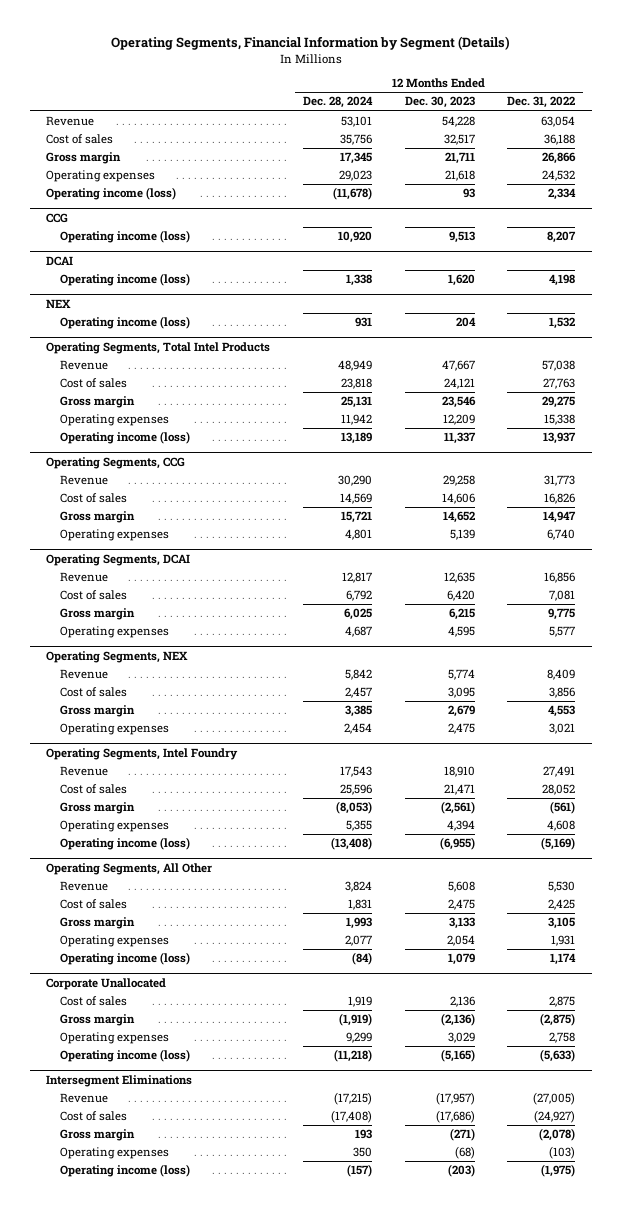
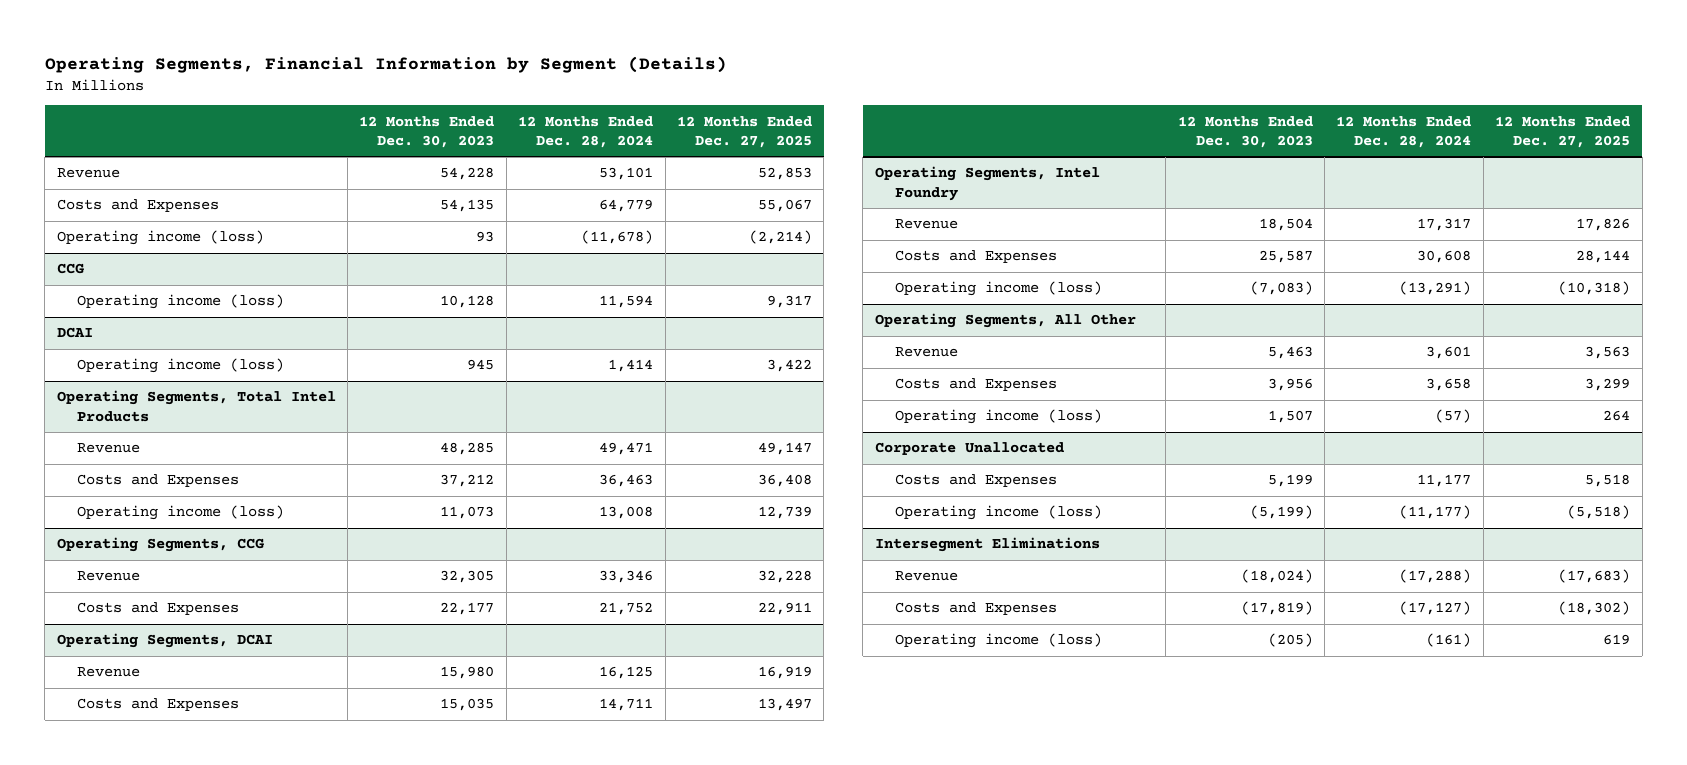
- | 12 Months Ended Dec. 28, 2024 | 12 Months Ended Dec. 30, 2023 | 12 Months Ended Dec. 31, 2022
+ | 12 Months Ended Dec. 30, 2023 | 12 Months Ended Dec. 28, 2024 | 12 Months Ended Dec. 27, 2025
- Cost of sales | 35,756 | 32,517 | 36,188
- Gross margin | 17,345 | 21,711 | 26,866
- Operating expenses | 29,023 | 21,618 | 24,532
+ Costs and Expenses | 54,135 | 64,779 | 55,067
@ CCG
- Operating income (loss) | 10,920 | 9,513 | 8,207
+ Operating income (loss) | 10,128 | 11,594 | 9,317
@ DCAI
- Operating income (loss) | 1,338 | 1,620 | 4,198
- NEX
- Operating income (loss) | 931 | 204 | 1,532
@ DCAI
+ Operating income (loss) | 945 | 1,414 | 3,422
@ Operating Segments, Total Intel Products
- Revenue | 48,949 | 47,667 | 57,038
- Cost of sales | 23,818 | 24,121 | 27,763
- Gross margin | 25,131 | 23,546 | 29,275
- Operating expenses | 11,942 | 12,209 | 15,338
- Operating income (loss) | 13,189 | 11,337 | 13,937
+ Revenue | 48,285 | 49,471 | 49,147
+ Costs and Expenses | 37,212 | 36,463 | 36,408
+ Operating income (loss) | 11,073 | 13,008 | 12,739
@ Operating Segments, CCG
- Revenue | 30,290 | 29,258 | 31,773
- Cost of sales | 14,569 | 14,606 | 16,826
- Gross margin | 15,721 | 14,652 | 14,947
- Operating expenses | 4,801 | 5,139 | 6,740
+ Revenue | 32,305 | 33,346 | 32,228
+ Costs and Expenses | 22,177 | 21,752 | 22,911
@ Operating Segments, DCAI
- Revenue | 12,817 | 12,635 | 16,856
- Cost of sales | 6,792 | 6,420 | 7,081
- Gross margin | 6,025 | 6,215 | 9,775
- Operating expenses | 4,687 | 4,595 | 5,577
- Operating Segments, NEX
- Revenue | 5,842 | 5,774 | 8,409
- Cost of sales | 2,457 | 3,095 | 3,856
- Gross margin | 3,385 | 2,679 | 4,553
- Operating expenses | 2,454 | 2,475 | 3,021
@ Operating Segments, DCAI
+ Revenue | 15,980 | 16,125 | 16,919
+ Costs and Expenses | 15,035 | 14,711 | 13,497
@ Operating Segments, Intel Foundry
- Revenue | 17,543 | 18,910 | 27,491
- Cost of sales | 25,596 | 21,471 | 28,052
- Gross margin | (8,053) | (2,561) | (561)
- Operating expenses | 5,355 | 4,394 | 4,608
- Operating income (loss) | (13,408) | (6,955) | (5,169)
+ Revenue | 18,504 | 17,317 | 17,826
+ Costs and Expenses | 25,587 | 30,608 | 28,144
+ Operating income (loss) | (7,083) | (13,291) | (10,318)
@ Operating Segments, All Other
- Revenue | 3,824 | 5,608 | 5,530
- Cost of sales | 1,831 | 2,475 | 2,425
- Gross margin | 1,993 | 3,133 | 3,105
- Operating expenses | 2,077 | 2,054 | 1,931
- Operating income (loss) | (84) | 1,079 | 1,174
+ Revenue | 5,463 | 3,601 | 3,563
+ Costs and Expenses | 3,956 | 3,658 | 3,299
+ Operating income (loss) | 1,507 | (57) | 264
@ Corporate Unallocated
- Cost of sales | 1,919 | 2,136 | 2,875
- Gross margin | (1,919) | (2,136) | (2,875)
- Operating expenses | 9,299 | 3,029 | 2,758
- Operating income (loss) | (11,218) | (5,165) | (5,633)
+ Costs and Expenses | 5,199 | 11,177 | 5,518
+ Operating income (loss) | (5,199) | (11,177) | (5,518)
@ Intersegment Eliminations
- Revenue | (17,215) | (17,957) | (27,005)
- Cost of sales | (17,408) | (17,686) | (24,927)
- Gross margin | 193 | (271) | (2,078)
- Operating expenses | 350 | (68) | (103)
- Operating income (loss) | (157) | (203) | (1,975)
+ Revenue | (18,024) | (17,288) | (17,683)
+ Costs and Expenses | (17,819) | (17,127) | (18,302)
+ Operating income (loss) | (205) | (161) | 619

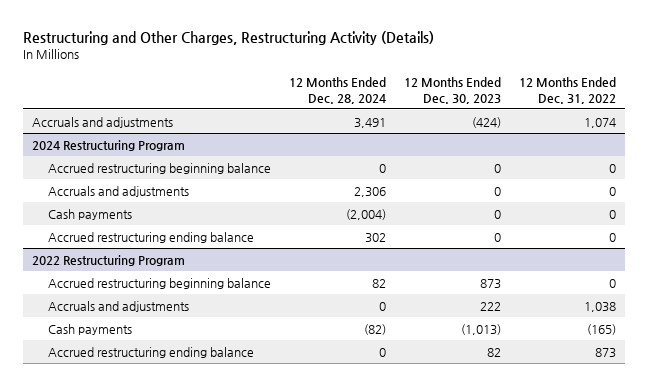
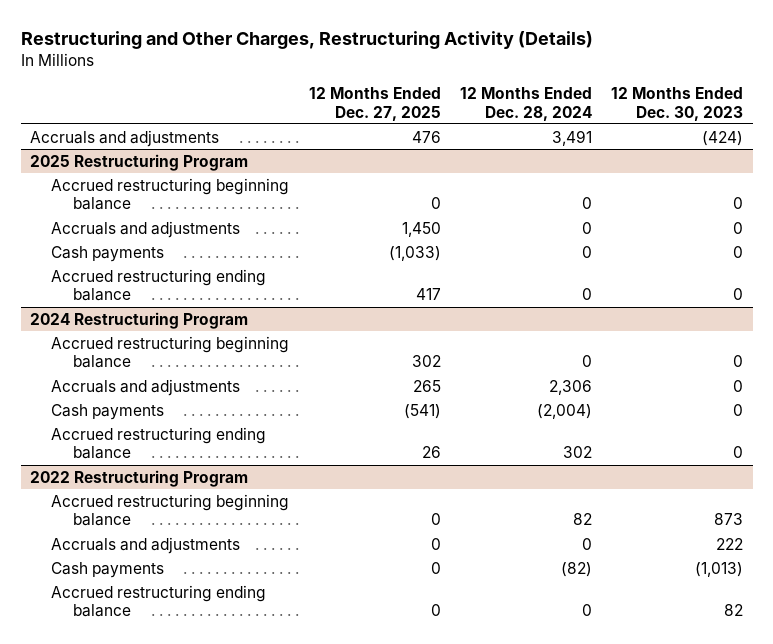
- | 12 Months Ended Dec. 28, 2024 | 12 Months Ended Dec. 30, 2023 | 12 Months Ended Dec. 31, 2022
+ | 12 Months Ended Dec. 27, 2025 | 12 Months Ended Dec. 28, 2024 | 12 Months Ended Dec. 30, 2023
+ 2025 Restructuring Program
+ Accrued restructuring beginning balance | 0 | 0 | 0
+ Accruals and adjustments | 1,450 | 0 | 0
+ Cash payments | (1,033) | 0 | 0
+ Accrued restructuring ending balance | 417 | 0 | 0

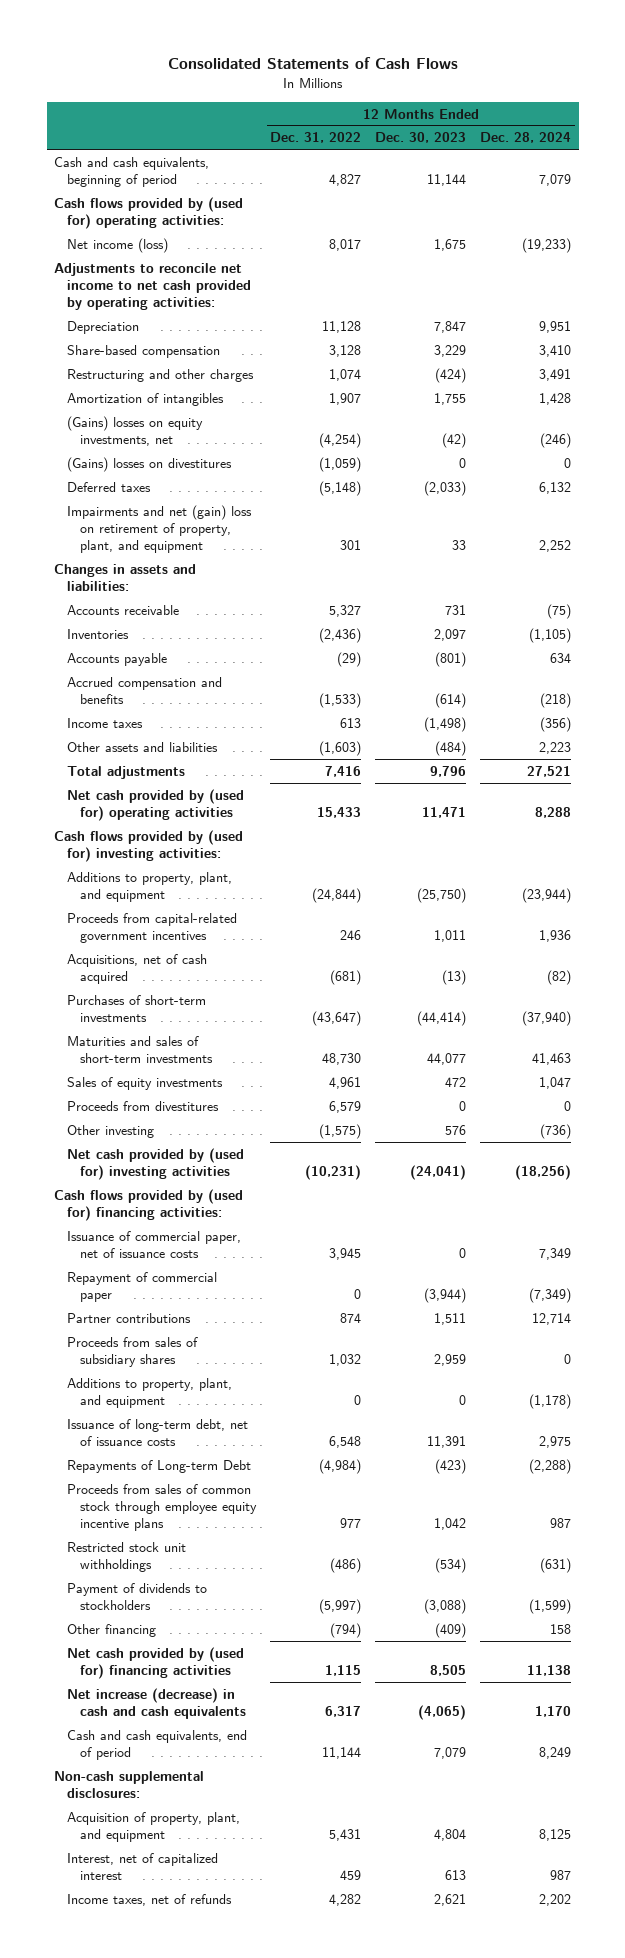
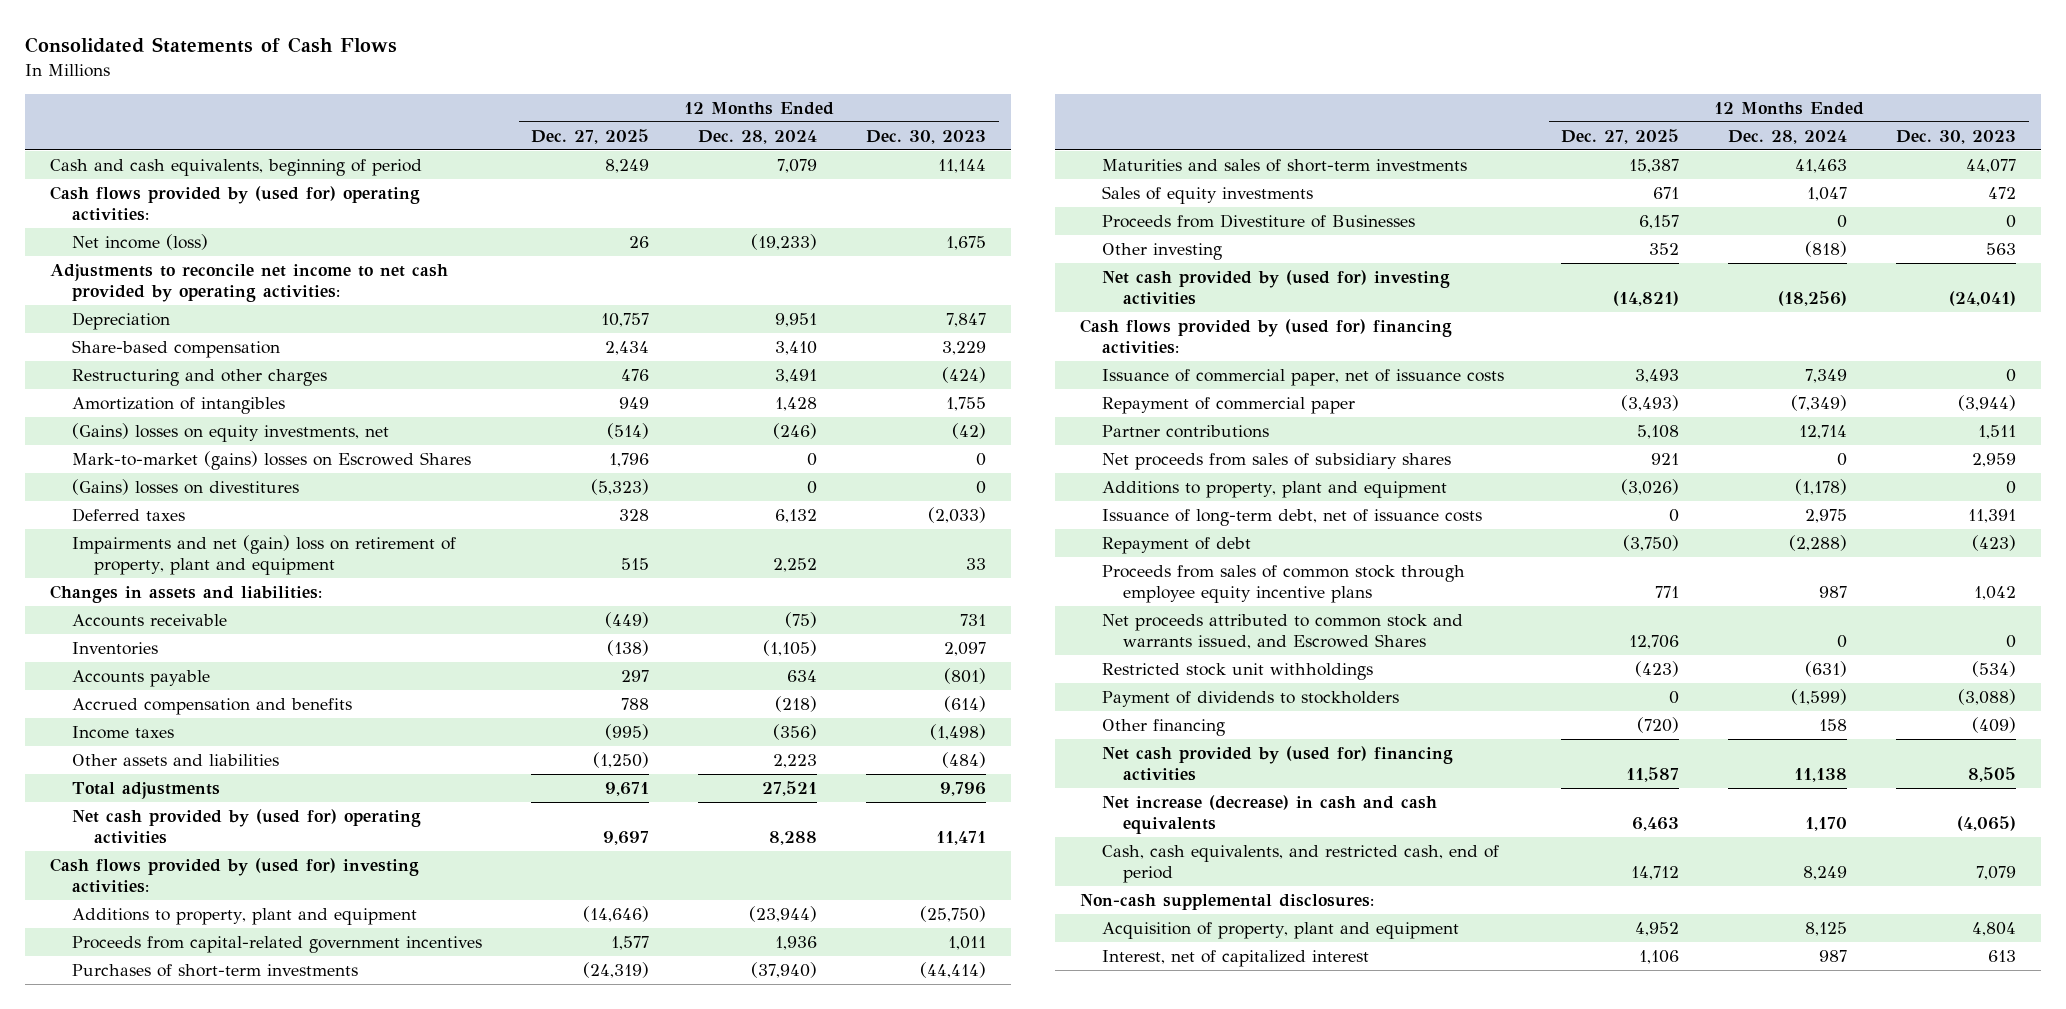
- | 12 Months Ended Dec. 31, 2022 | 12 Months Ended Dec. 30, 2023 | 12 Months Ended Dec. 28, 2024
+ | 12 Months Ended Dec. 27, 2025 | 12 Months Ended Dec. 28, 2024 | 12 Months Ended Dec. 30, 2023
+ Mark-to-market (gains) losses on Escrowed Shares | 1,796 | 0 | 0
- Impairments and net (gain) loss on retirement of property, plant, and equipment | 301 | 33 | 2,252
+ Impairments and net (gain) loss on retirement of property, plant and equipment | 515 | 2,252 | 33
- Additions to property, plant, and equipment | (24,844) | (25,750) | (23,944)
+ Additions to property, plant and equipment | (14,646) | (23,944) | (25,750)
- Acquisitions, net of cash acquired | (681) | (13) | (82)
- Proceeds from divestitures | 6,579 | 0 | 0
- Other investing | (1,575) | 576 | (736)
+ Proceeds from Divestiture of Businesses | 6,157 | 0 | 0
+ Other investing | 352 | (818) | 563
- Proceeds from sales of subsidiary shares | 1,032 | 2,959 | 0
- Additions to property, plant, and equipment | 0 | 0 | (1,178)
+ Net proceeds from sales of subsidiary shares | 921 | 0 | 2,959
+ Additions to property, plant and equipment | (3,026) | (1,178) | 0
- Repayments of Long-term Debt | (4,984) | (423) | (2,288)
+ Repayment of debt | (3,750) | (2,288) | (423)
+ Net proceeds attributed to common stock and warrants issued, and Escrowed Shares | 12,706 | 0 | 0
- Cash and cash equivalents, end of period | 11,144 | 7,079 | 8,249
+ Cash, cash equivalents, and restricted cash, end of period | 14,712 | 8,249 | 7,079
- Acquisition of property, plant, and equipment | 5,431 | 4,804 | 8,125
+ Acquisition of property, plant and equipment | 4,952 | 8,125 | 4,804
- Income taxes, net of refunds | 4,282 | 2,621 | 2,202

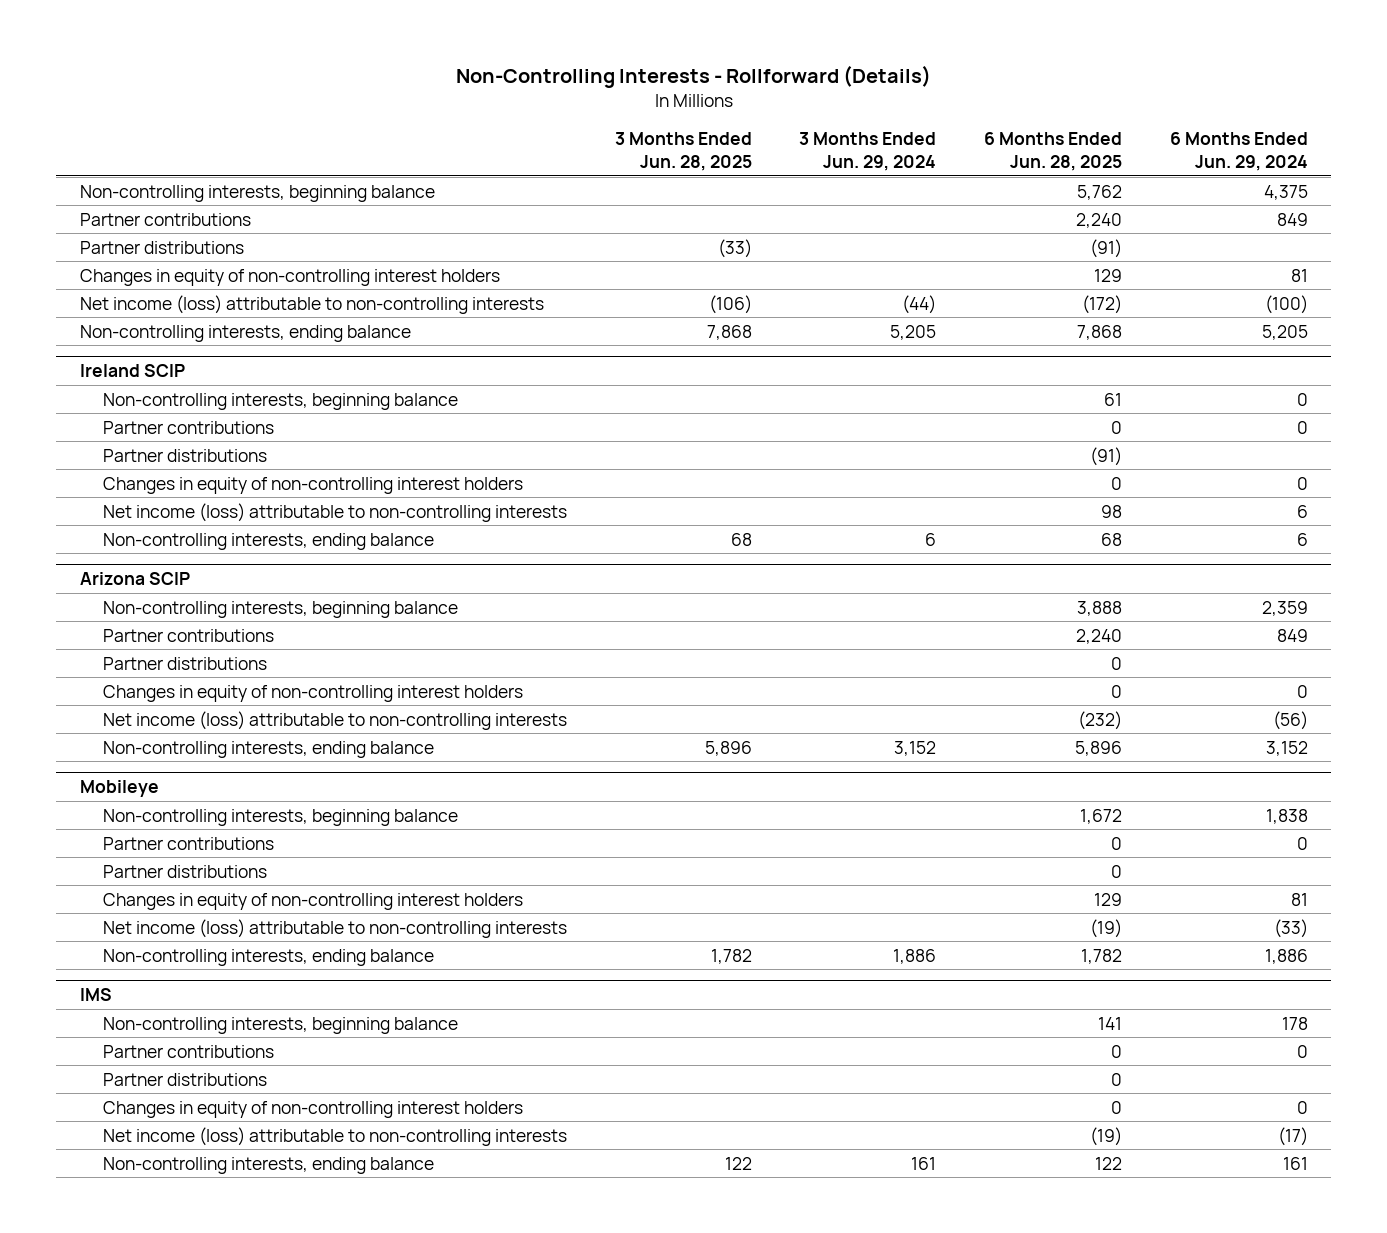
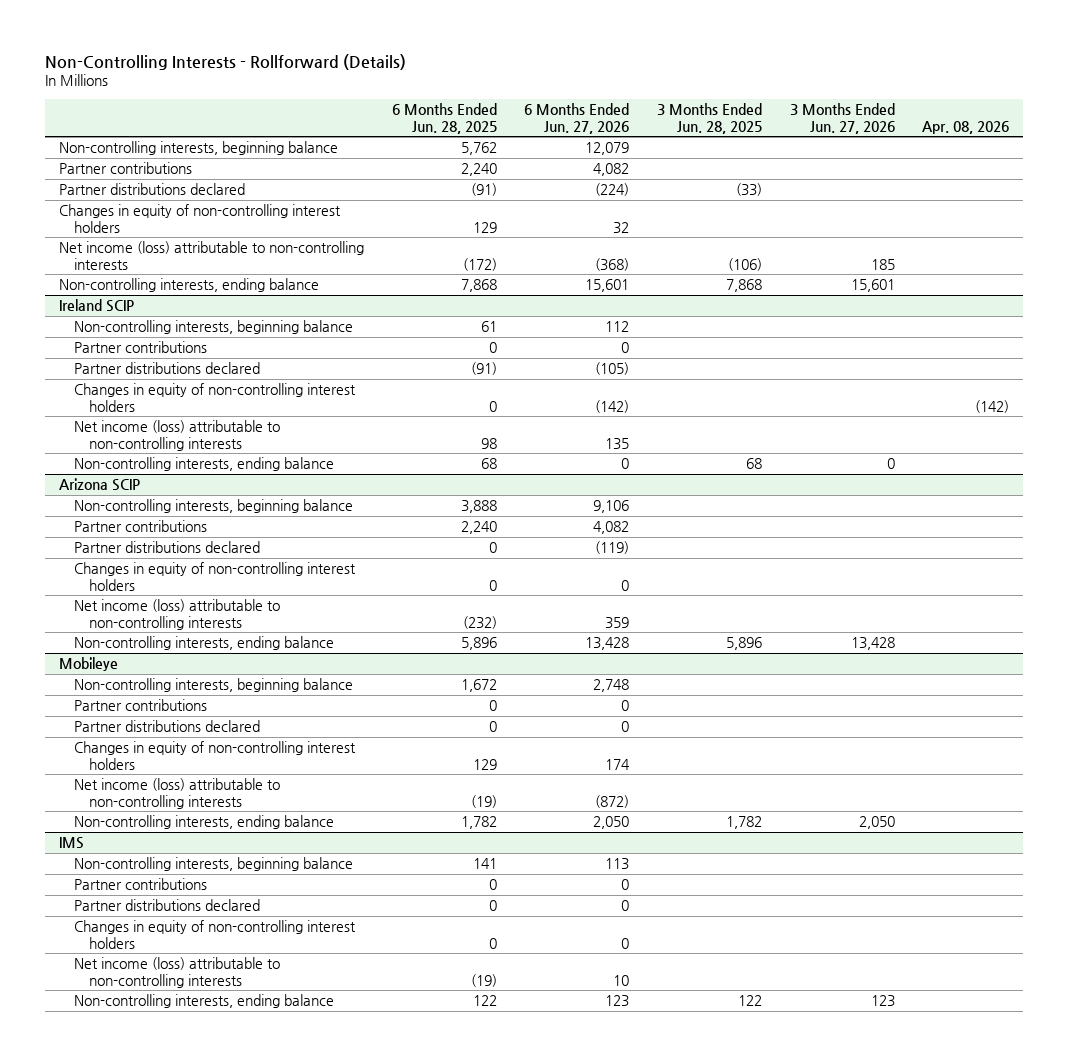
- | 3 Months Ended Jun. 28, 2025 | 3 Months Ended Jun. 29, 2024 | 6 Months Ended Jun. 28, 2025 | 6 Months Ended Jun. 29, 2024
+ | 6 Months Ended Jun. 28, 2025 | 6 Months Ended Jun. 27, 2026 | 3 Months Ended Jun. 28, 2025 | 3 Months Ended Jun. 27, 2026 | Apr. 08, 2026
- Partner distributions | (33) | | (91) |
+ Partner distributions declared | (91) | (224) | (33) | |
@ Ireland SCIP
- Partner distributions | | | (91) |
+ Partner distributions declared | (91) | (105) | | |
@ Arizona SCIP
- Partner distributions | | | 0 |
+ Partner distributions declared | 0 | (119) | | |
@ Mobileye
- Partner distributions | | | 0 |
+ Partner distributions declared | 0 | 0 | | |
@ IMS
- Partner distributions | | | 0 |
+ Partner distributions declared | 0 | 0 | | |

